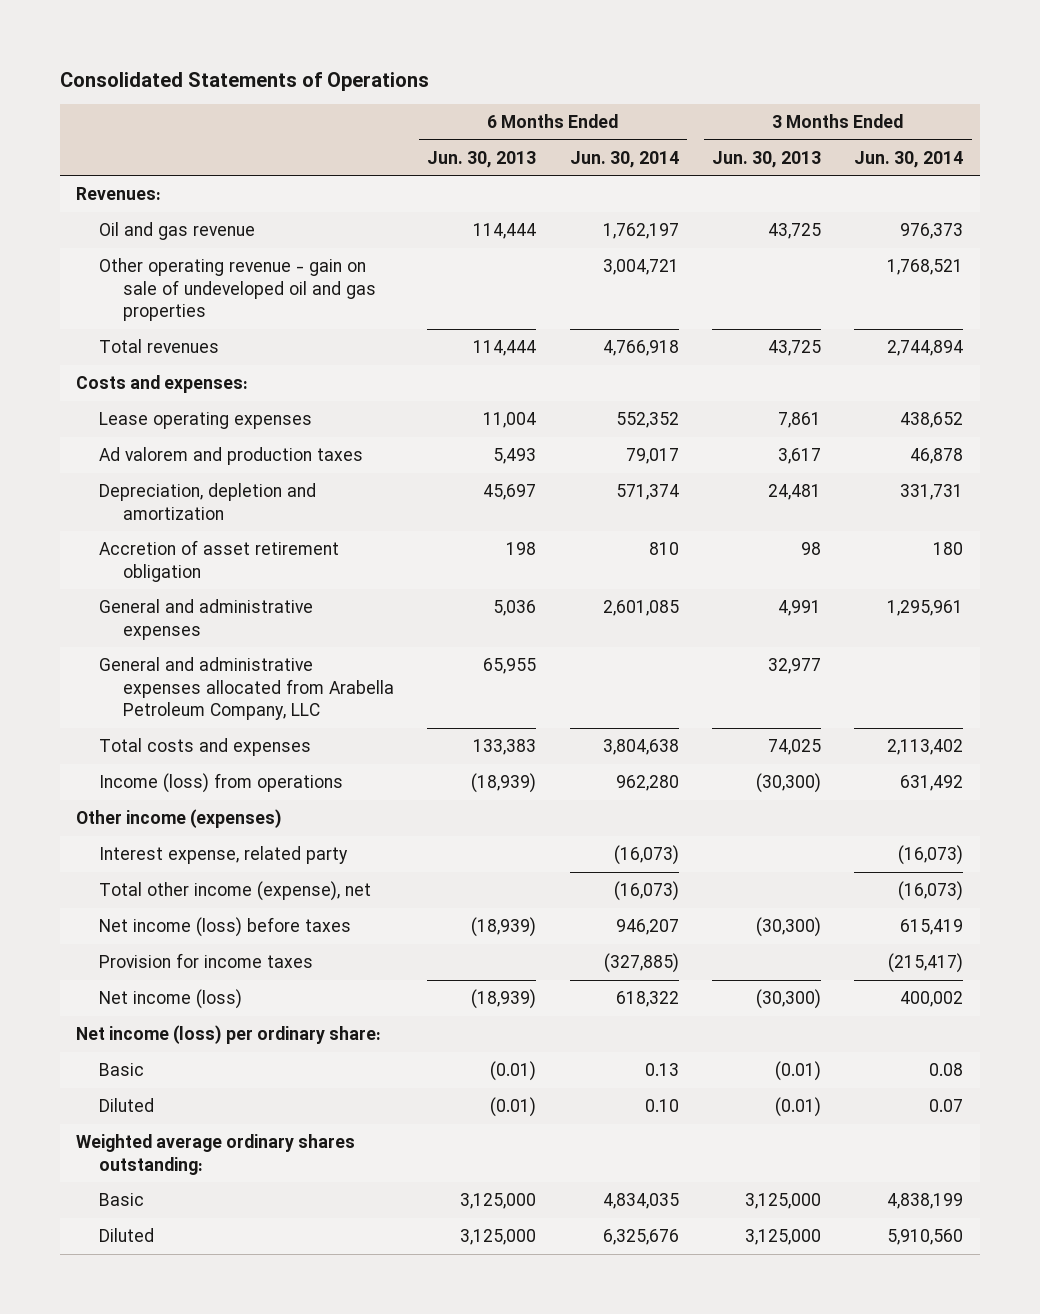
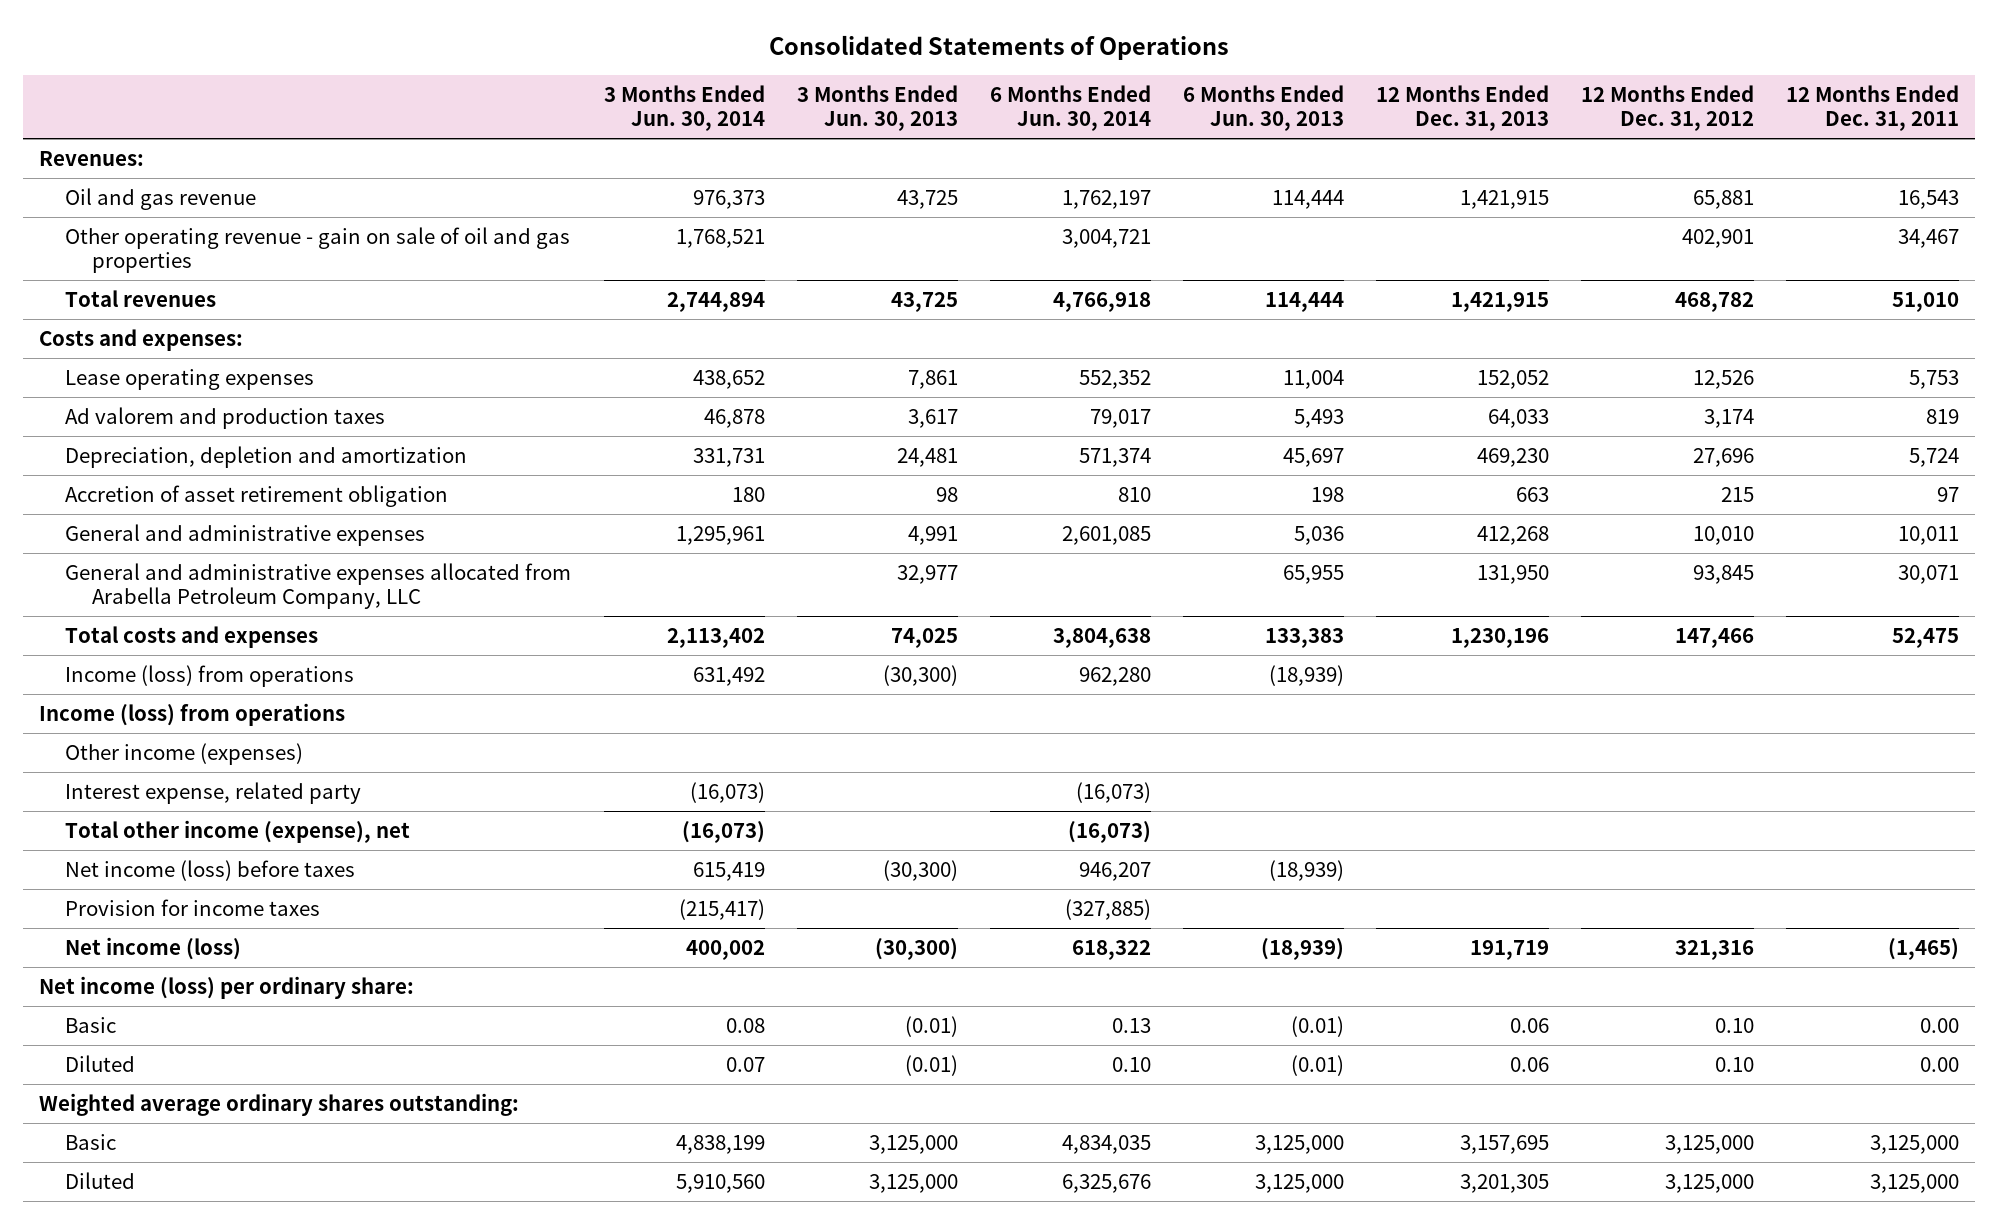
- | 6 Months Ended Jun. 30, 2013 | 6 Months Ended Jun. 30, 2014 | 3 Months Ended Jun. 30, 2013 | 3 Months Ended Jun. 30, 2014
+ | 3 Months Ended Jun. 30, 2014 | 3 Months Ended Jun. 30, 2013 | 6 Months Ended Jun. 30, 2014 | 6 Months Ended Jun. 30, 2013 | 12 Months Ended Dec. 31, 2013 | 12 Months Ended Dec. 31, 2012 | 12 Months Ended Dec. 31, 2011
- Other operating revenue - gain on sale of undeveloped oil and gas properties | | 3,004,721 | | 1,768,521
+ Other operating revenue - gain on sale of oil and gas properties | 1,768,521 | | 3,004,721 | | | 402,901 | 34,467
+ Income (loss) from operations

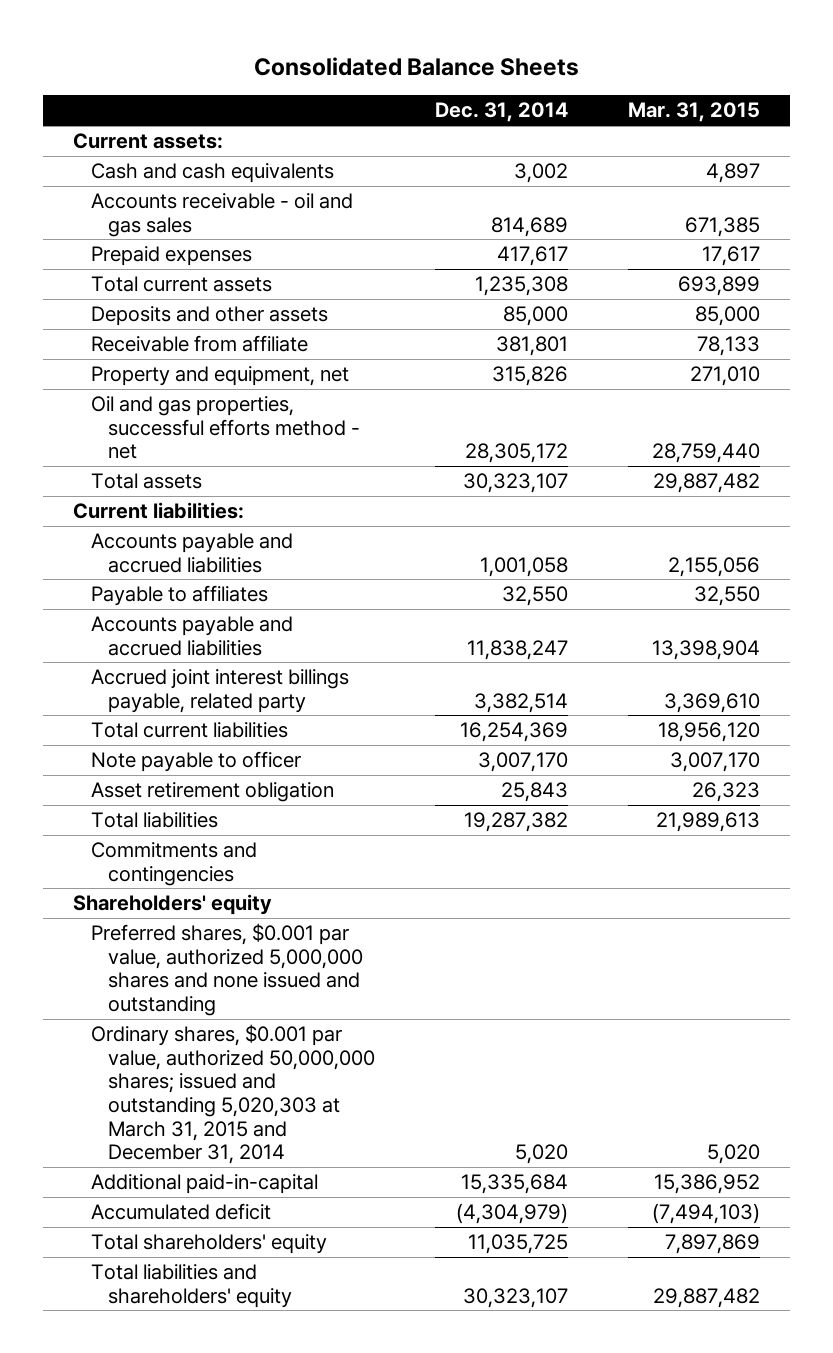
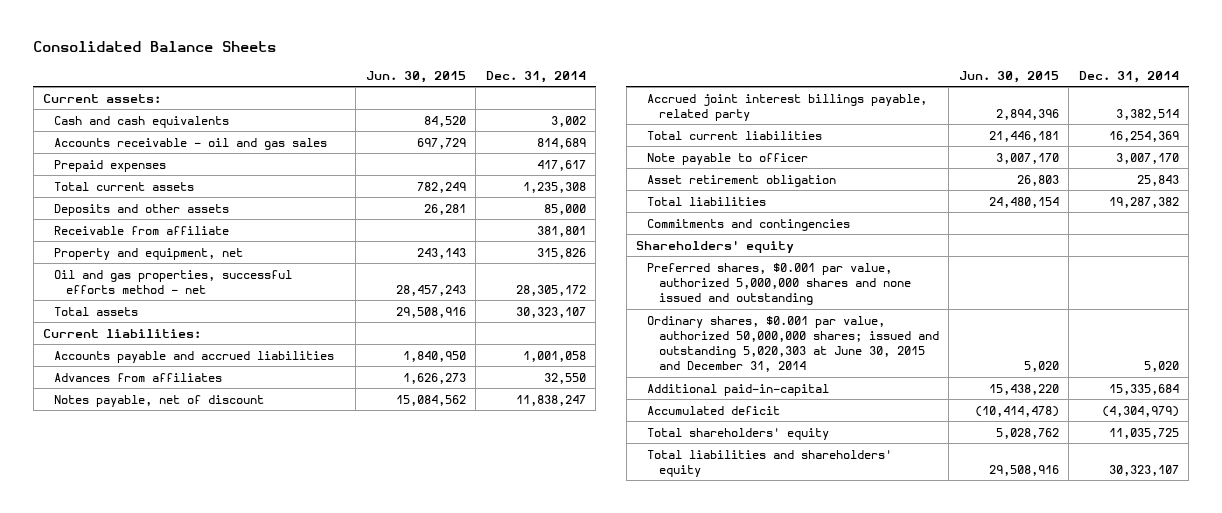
- | Dec. 31, 2014 | Mar. 31, 2015
+ | Jun. 30, 2015 | Dec. 31, 2014
- Payable to affiliates | 32,550 | 32,550
- Accounts payable and accrued liabilities | 11,838,247 | 13,398,904
+ Advances from affiliates | 1,626,273 | 32,550
+ Notes payable, net of discount | 15,084,562 | 11,838,247
- Ordinary shares, $0.001 par value, authorized 50,000,000 shares; issued and outstanding 5,020,303 at March 31, 2015 and December 31, 2014 | 5,020 | 5,020
+ Ordinary shares, $0.001 par value, authorized 50,000,000 shares; issued and outstanding 5,020,303 at June 30, 2015 and December 31, 2014 | 5,020 | 5,020

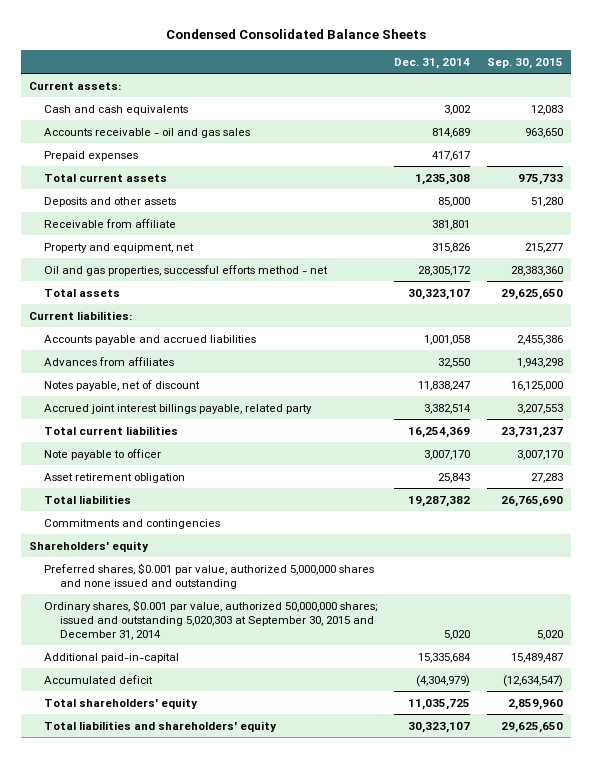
- Consolidated Balance Sheets
+ Condensed Consolidated Balance Sheets
- | Jun. 30, 2015 | Dec. 31, 2014
+ | Dec. 31, 2014 | Sep. 30, 2015
- Ordinary shares, $0.001 par value, authorized 50,000,000 shares; issued and outstanding 5,020,303 at June 30, 2015 and December 31, 2014 | 5,020 | 5,020
+ Ordinary shares, $0.001 par value, authorized 50,000,000 shares; issued and outstanding 5,020,303 at September 30, 2015 and December 31, 2014 | 5,020 | 5,020

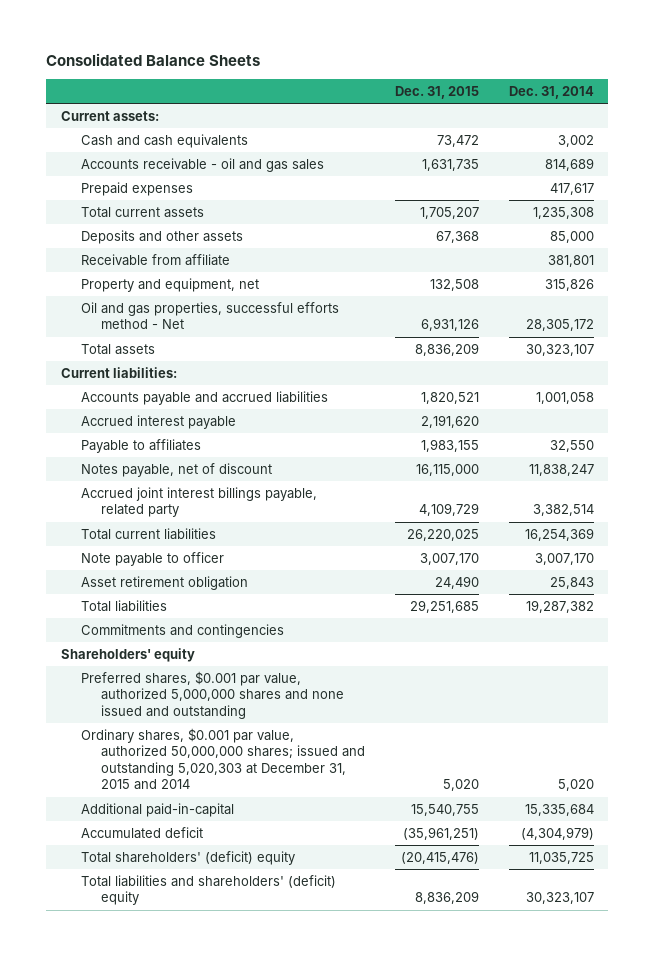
- Condensed Consolidated Balance Sheets
+ Consolidated Balance Sheets
- | Dec. 31, 2014 | Sep. 30, 2015
+ | Dec. 31, 2015 | Dec. 31, 2014
- Oil and gas properties, successful efforts method - net | 28,305,172 | 28,383,360
+ Oil and gas properties, successful efforts method - Net | 6,931,126 | 28,305,172
- Advances from affiliates | 32,550 | 1,943,298
+ Accrued interest payable | 2,191,620 |
+ Payable to affiliates | 1,983,155 | 32,550
- Ordinary shares, $0.001 par value, authorized 50,000,000 shares; issued and outstanding 5,020,303 at September 30, 2015 and December 31, 2014 | 5,020 | 5,020
+ Ordinary shares, $0.001 par value, authorized 50,000,000 shares; issued and outstanding 5,020,303 at December 31, 2015 and 2014 | 5,020 | 5,020
- Total shareholders' equity | 11,035,725 | 2,859,960
- Total liabilities and shareholders' equity | 30,323,107 | 29,625,650
+ Total shareholders' (deficit) equity | (20,415,476) | 11,035,725
+ Total liabilities and shareholders' (deficit) equity | 8,836,209 | 30,323,107

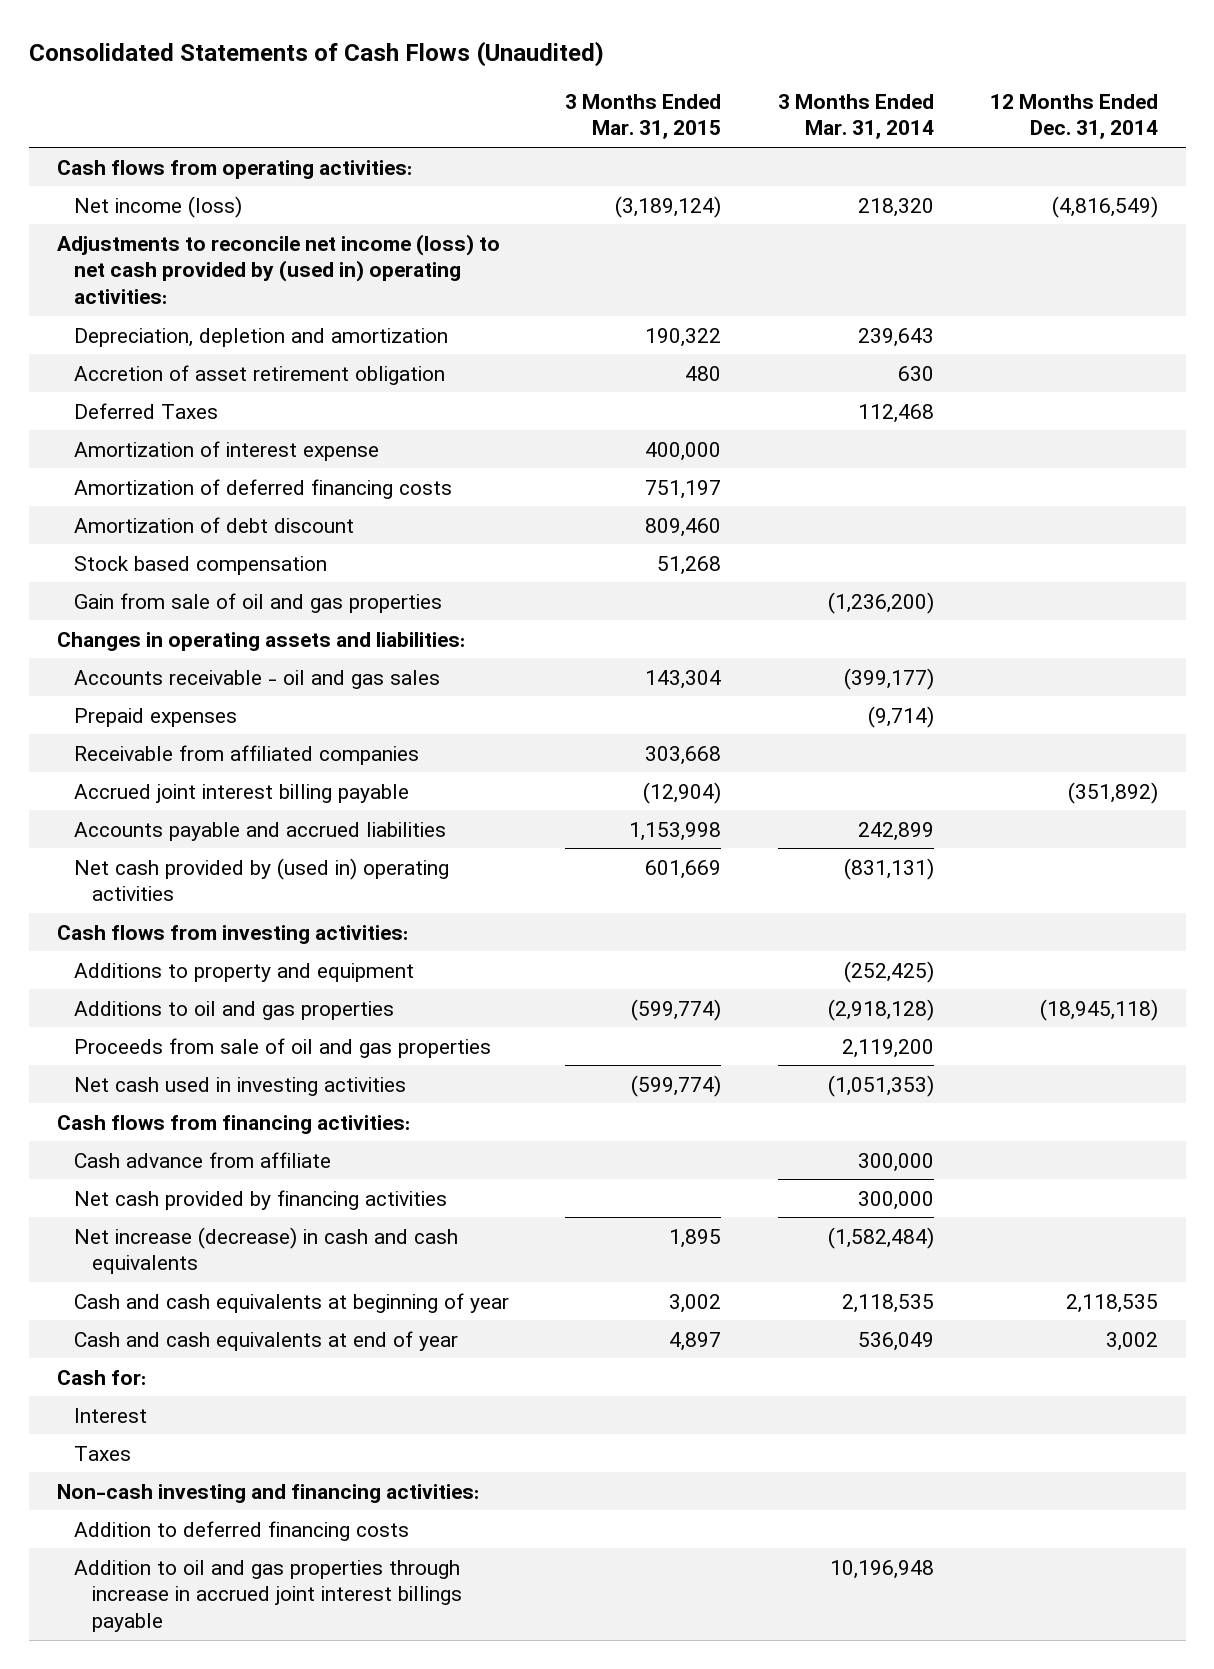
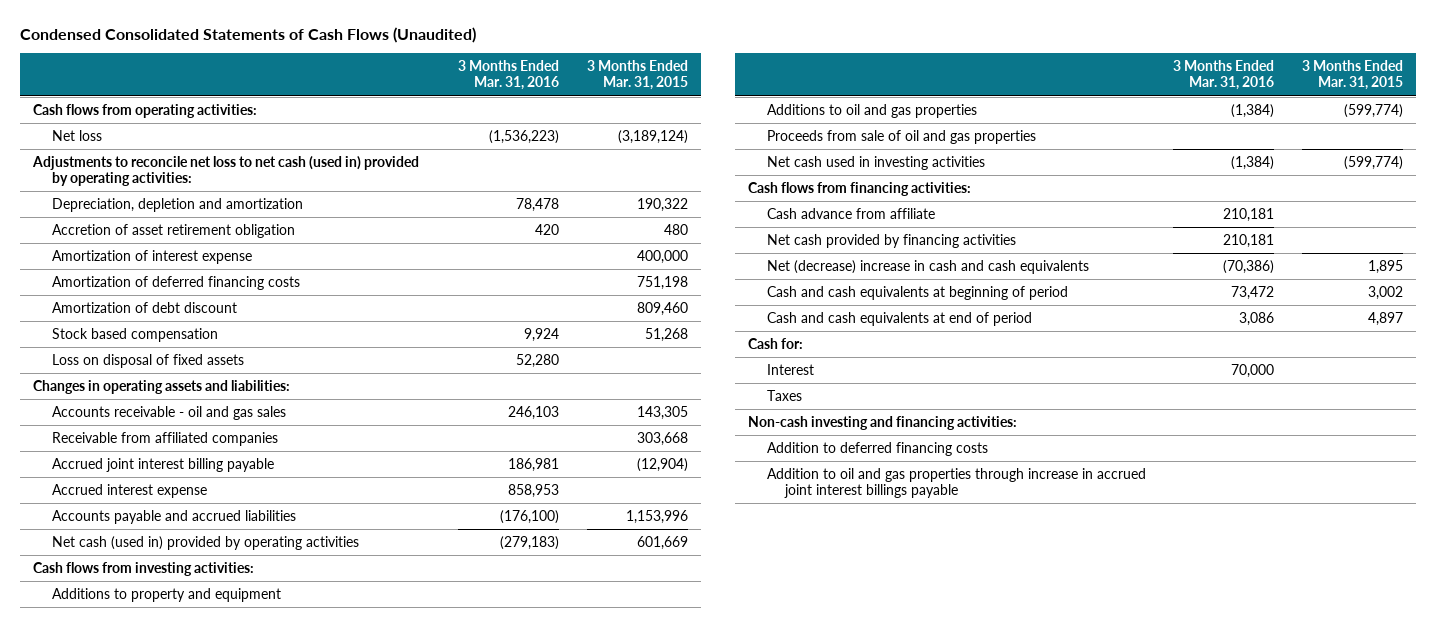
- Consolidated Statements of Cash Flows (Unaudited)
+ Condensed Consolidated Statements of Cash Flows (Unaudited)
- | 3 Months Ended Mar. 31, 2015 | 3 Months Ended Mar. 31, 2014 | 12 Months Ended Dec. 31, 2014
+ | 3 Months Ended Mar. 31, 2016 | 3 Months Ended Mar. 31, 2015
- Net income (loss) | (3,189,124) | 218,320 | (4,816,549)
- Adjustments to reconcile net income (loss) to net cash provided by (used in) operating activities:
+ Net loss | (1,536,223) | (3,189,124)
+ Adjustments to reconcile net loss to net cash (used in) provided by operating activities:
- Deferred Taxes | | 112,468 |
- Amortization of deferred financing costs | 751,197 | |
+ Amortization of deferred financing costs | | 751,198
- Gain from sale of oil and gas properties | | (1,236,200) |
+ Loss on disposal of fixed assets | 52,280 |
- Accounts receivable - oil and gas sales | 143,304 | (399,177) |
- Prepaid expenses | | (9,714) |
+ Accounts receivable - oil and gas sales | 246,103 | 143,305
- Accounts payable and accrued liabilities | 1,153,998 | 242,899 |
- Net cash provided by (used in) operating activities | 601,669 | (831,131) |
+ Accrued interest expense | 858,953 |
+ Accounts payable and accrued liabilities | (176,100) | 1,153,996
+ Net cash (used in) provided by operating activities | (279,183) | 601,669
- Net increase (decrease) in cash and cash equivalents | 1,895 | (1,582,484) |
- Cash and cash equivalents at beginning of year | 3,002 | 2,118,535 | 2,118,535
- Cash and cash equivalents at end of year | 4,897 | 536,049 | 3,002
+ Net (decrease) increase in cash and cash equivalents | (70,386) | 1,895
+ Cash and cash equivalents at beginning of period | 73,472 | 3,002
+ Cash and cash equivalents at end of period | 3,086 | 4,897

